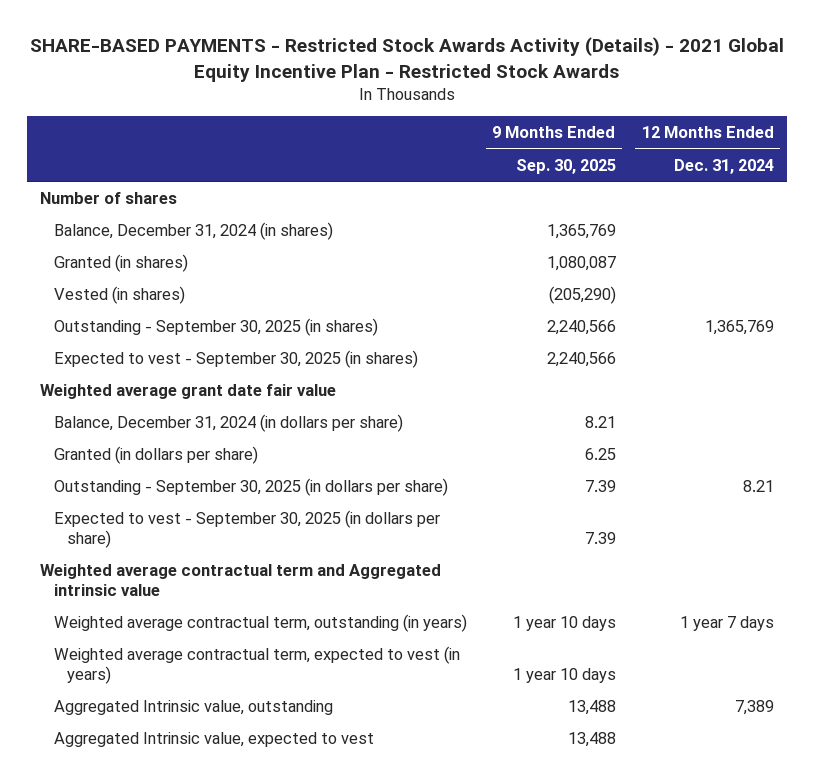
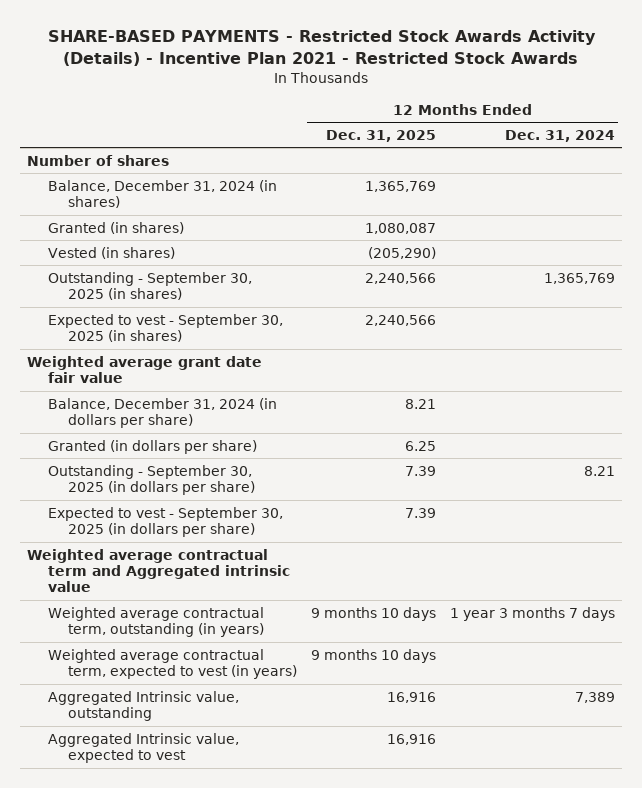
- SHARE-BASED PAYMENTS - Restricted Stock Awards Activity (Details) - 2021 Global Equity Incentive Plan - Restricted Stock Awards
+ SHARE-BASED PAYMENTS - Restricted Stock Awards Activity (Details) - Incentive Plan 2021 - Restricted Stock Awards
- | 9 Months Ended Sep. 30, 2025 | 12 Months Ended Dec. 31, 2024
+ | 12 Months Ended Dec. 31, 2025 | 12 Months Ended Dec. 31, 2024
- Weighted average contractual term, outstanding (in years) | 1 year 10 days | 1 year 7 days
+ Weighted average contractual term, outstanding (in years) | 9 months 10 days | 1 year 3 months 7 days

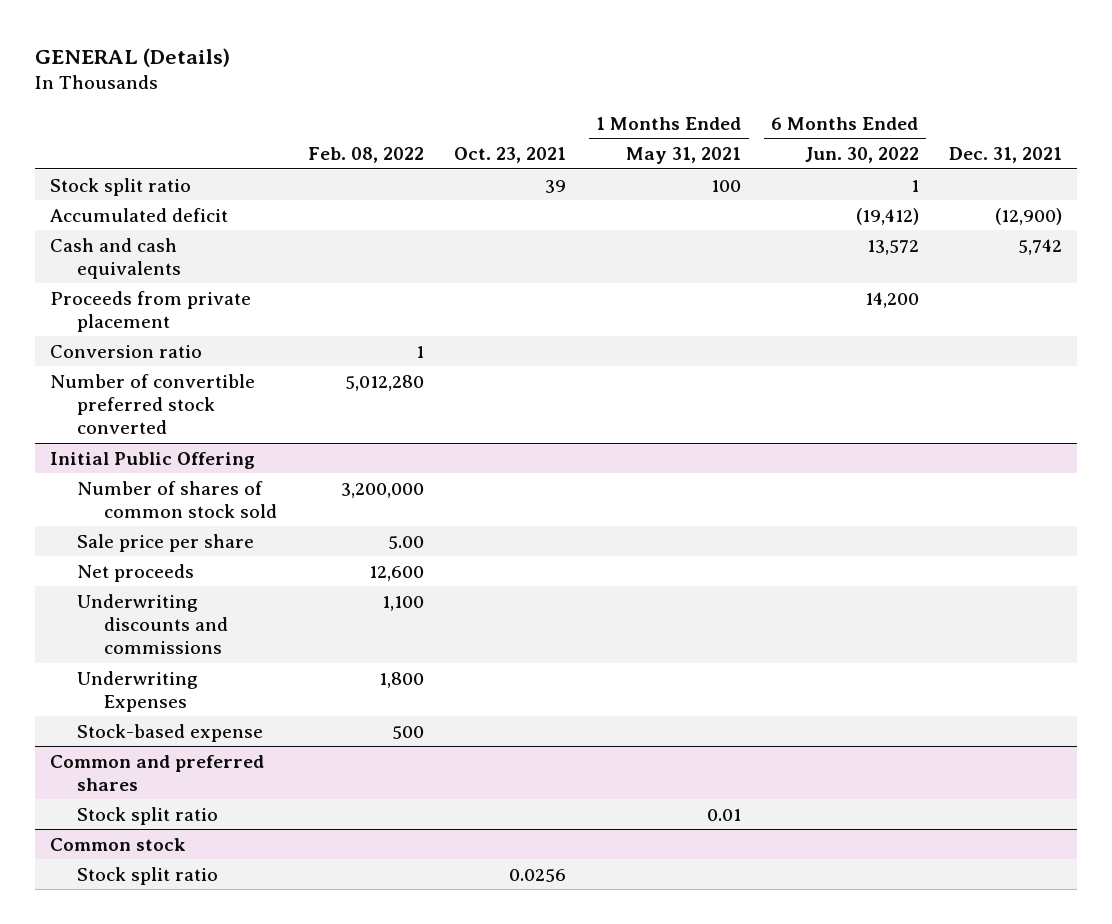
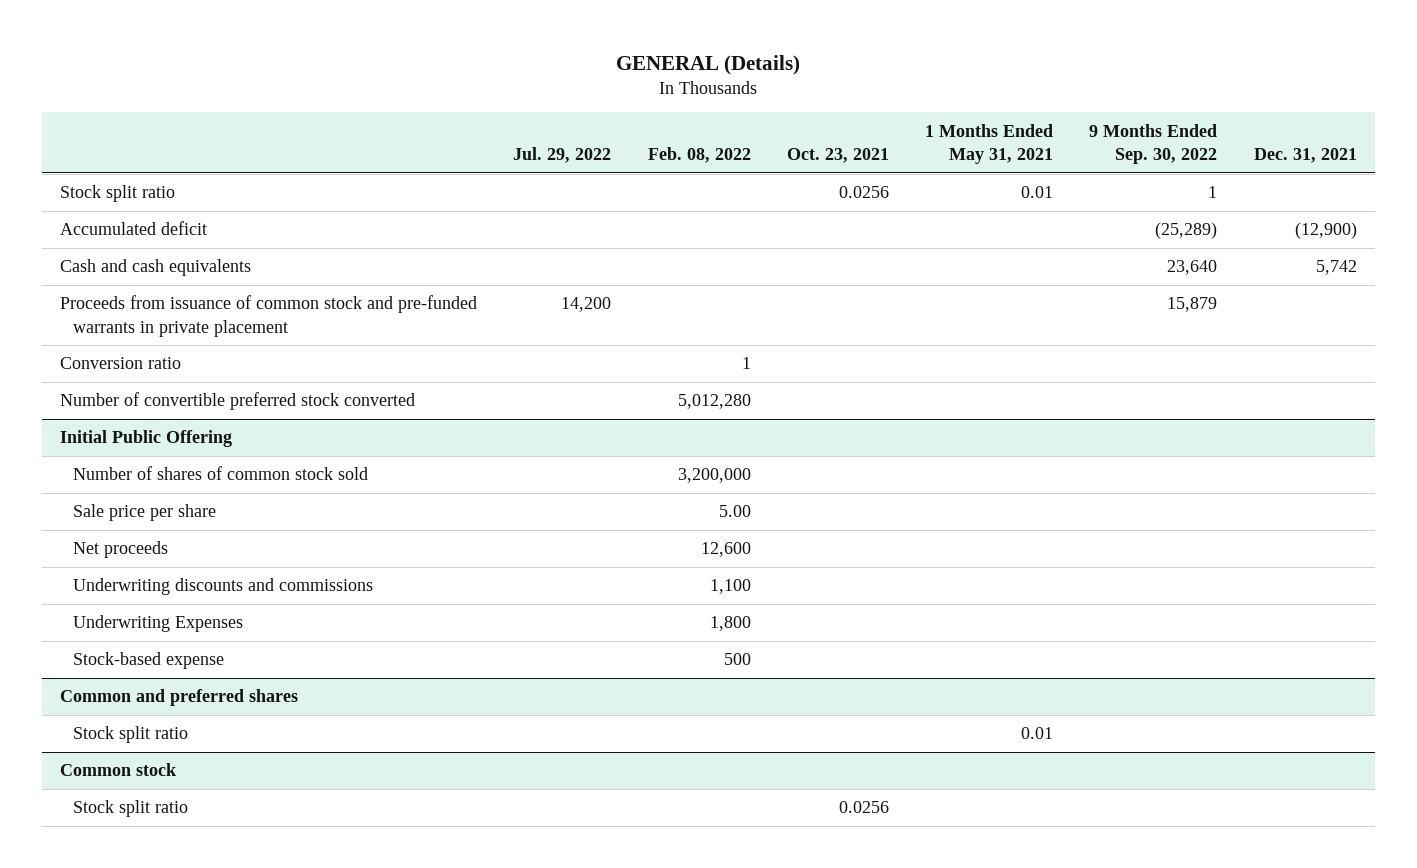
- | Feb. 08, 2022 | Oct. 23, 2021 | 1 Months Ended May 31, 2021 | 6 Months Ended Jun. 30, 2022 | Dec. 31, 2021
+ | Jul. 29, 2022 | Feb. 08, 2022 | Oct. 23, 2021 | 1 Months Ended May 31, 2021 | 9 Months Ended Sep. 30, 2022 | Dec. 31, 2021
- Stock split ratio | | 39 | 100 | 1 |
+ Stock split ratio | | | 0.0256 | 0.01 | 1 |
- Proceeds from private placement | | | | 14,200 |
+ Proceeds from issuance of common stock and pre-funded warrants in private placement | 14,200 | | | | 15,879 |

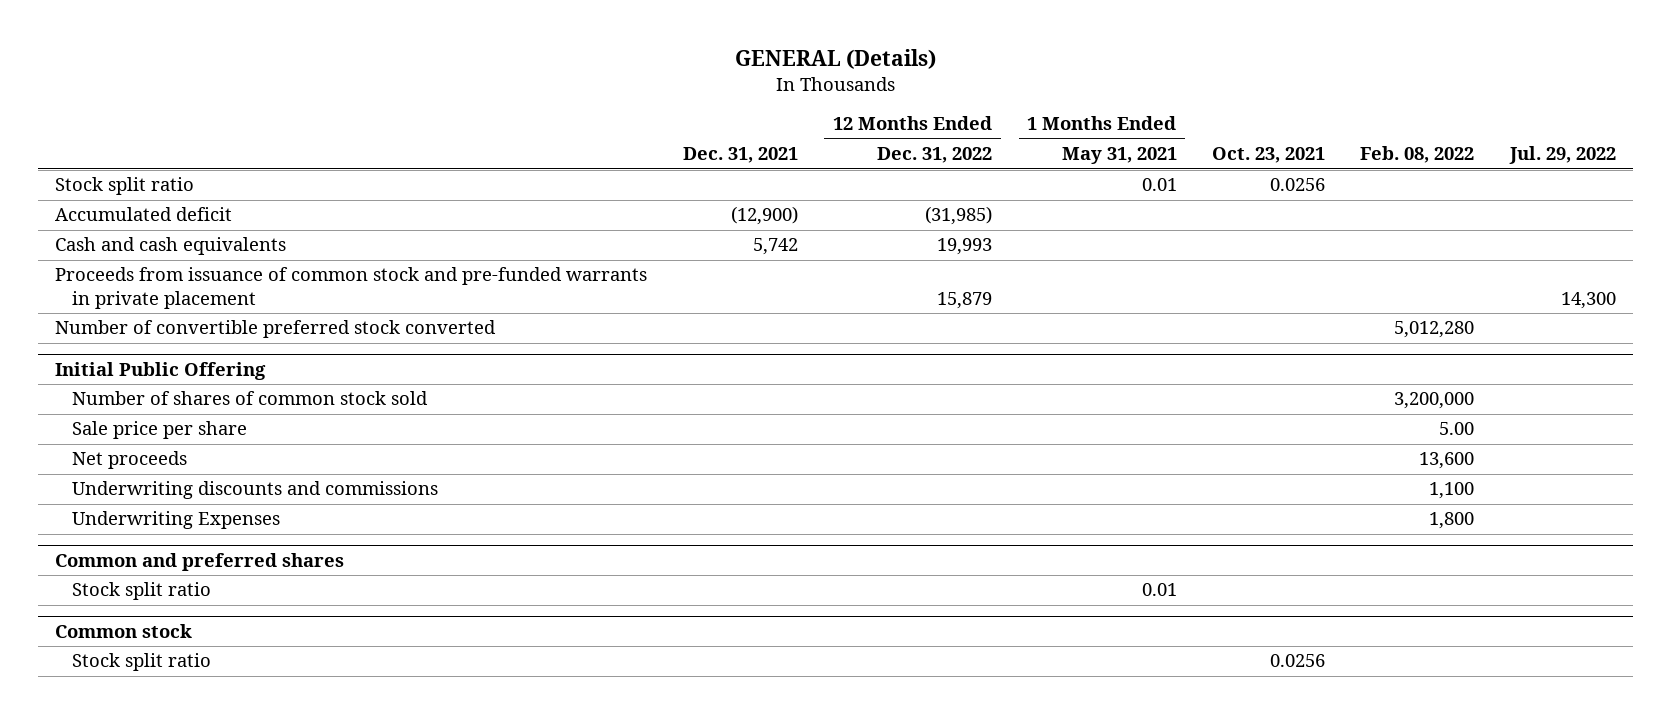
- | Jul. 29, 2022 | Feb. 08, 2022 | Oct. 23, 2021 | 1 Months Ended May 31, 2021 | 9 Months Ended Sep. 30, 2022 | Dec. 31, 2021
+ | Dec. 31, 2021 | 12 Months Ended Dec. 31, 2022 | 1 Months Ended May 31, 2021 | Oct. 23, 2021 | Feb. 08, 2022 | Jul. 29, 2022
- Proceeds from issuance of common stock and pre-funded warrants in private placement | 14,200 | | | | 15,879 |
- Conversion ratio | | 1 | | | |
+ Proceeds from issuance of common stock and pre-funded warrants in private placement | | 15,879 | | | | 14,300
@ Initial Public Offering
- Net proceeds | | 12,600 | | | |
+ Net proceeds | | | | | 13,600 |
- Stock-based expense | | 500 | | | |

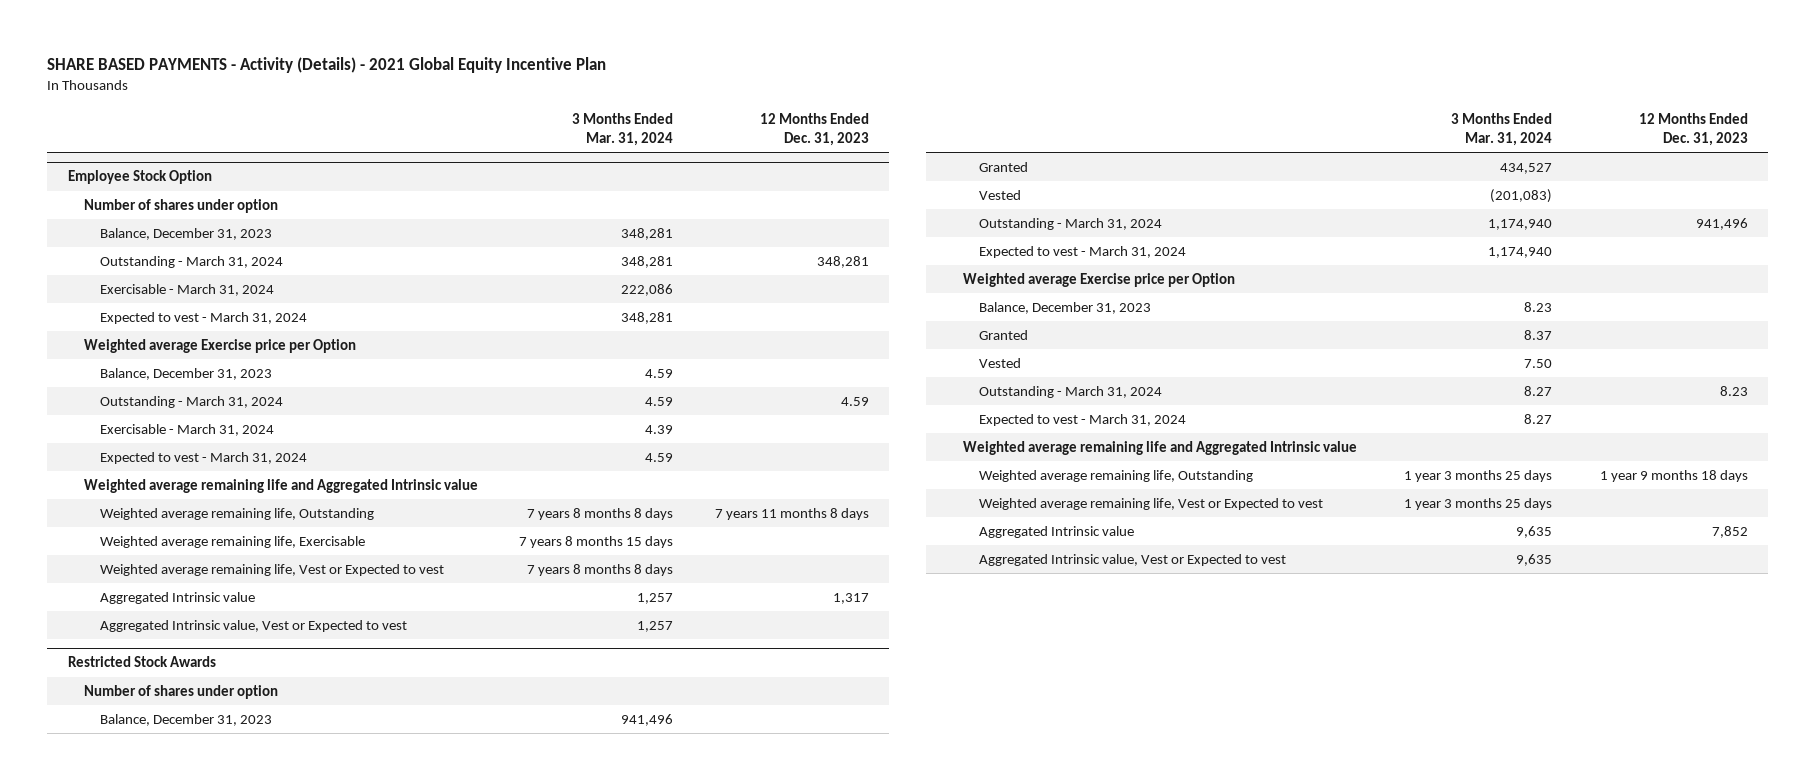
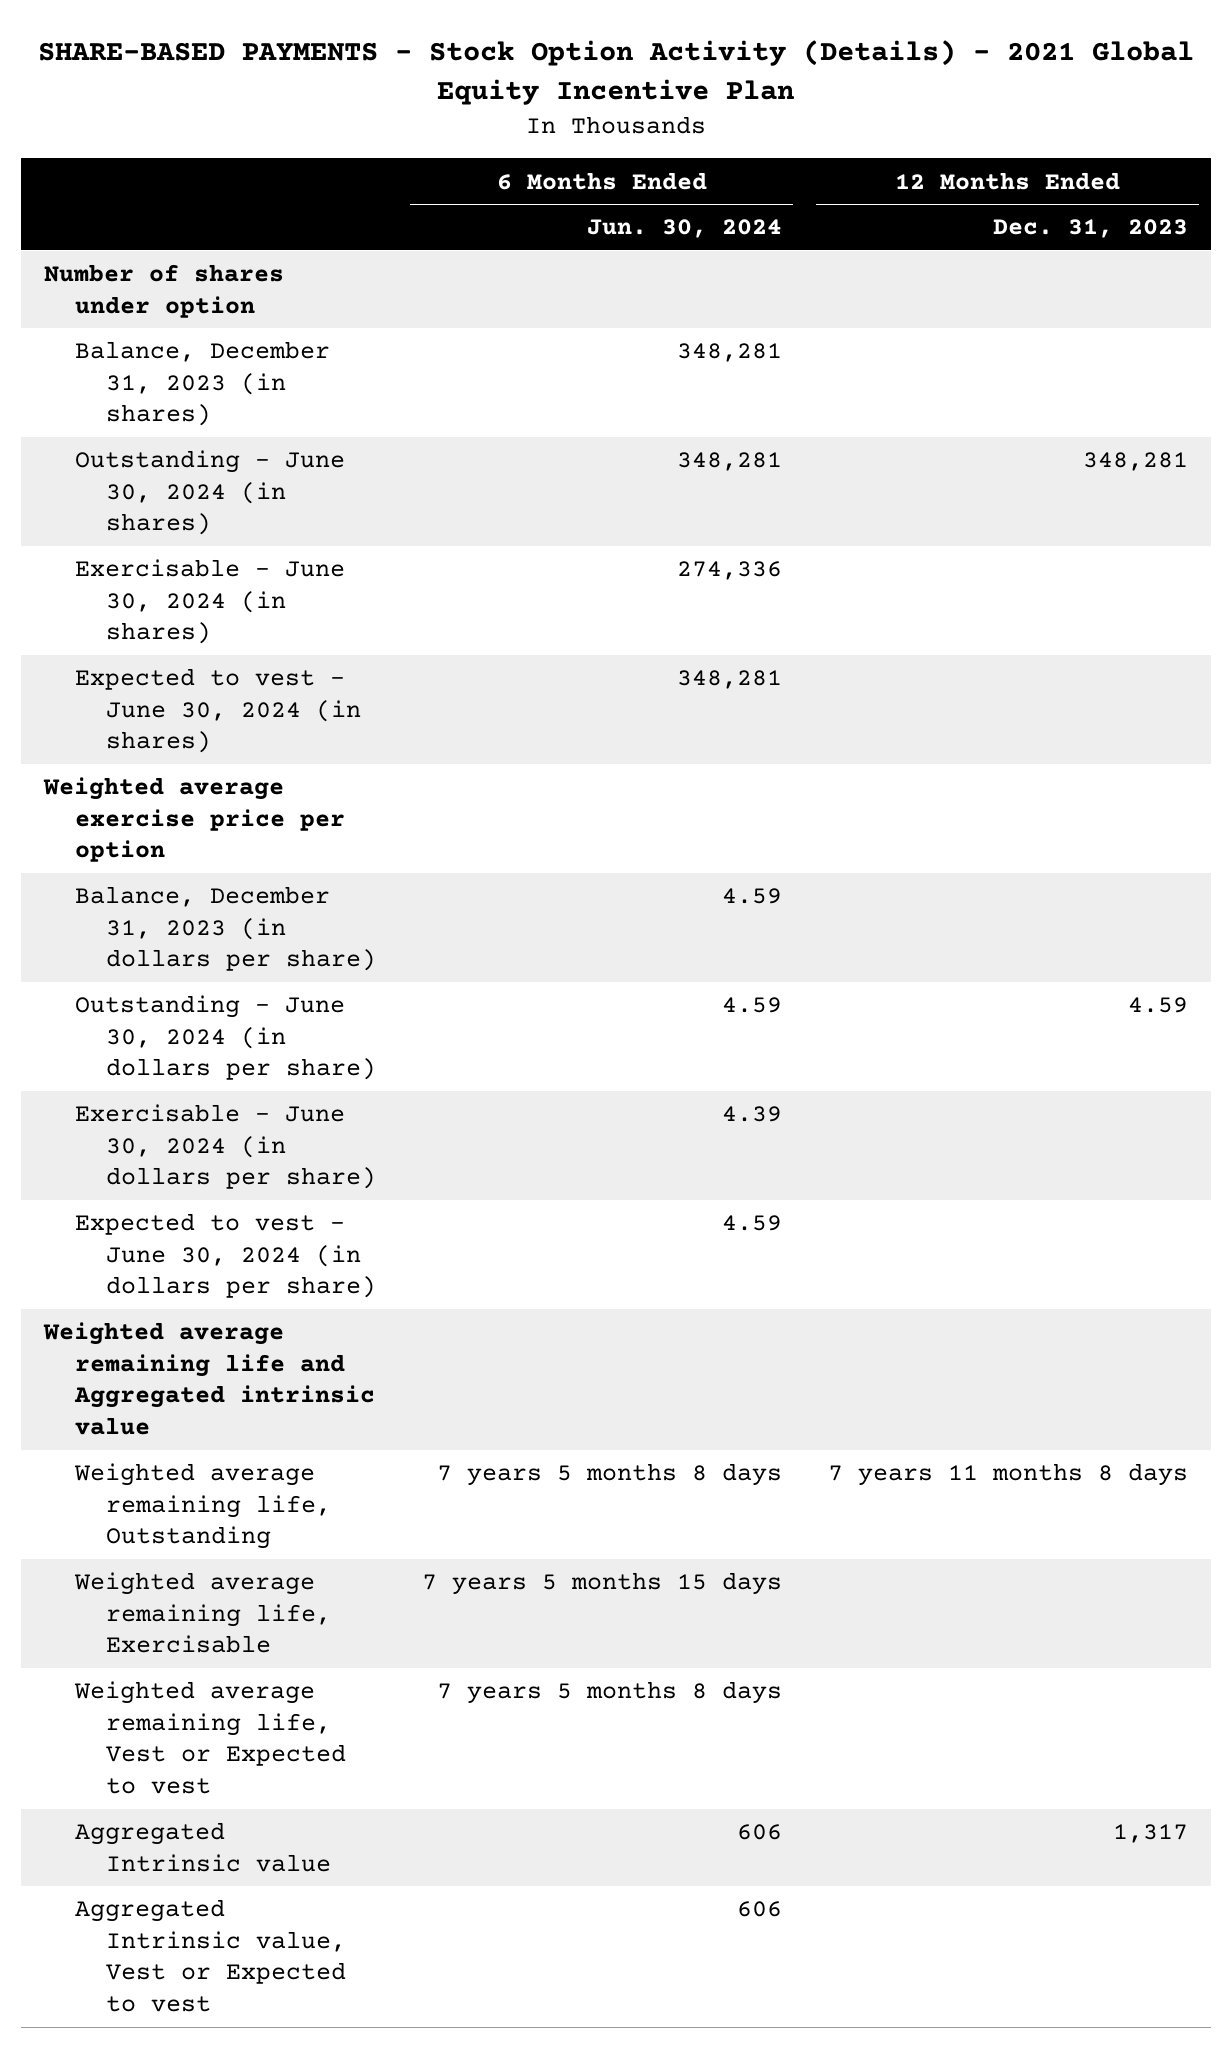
- SHARE BASED PAYMENTS - Activity (Details) - 2021 Global Equity Incentive Plan
+ SHARE-BASED PAYMENTS - Stock Option Activity (Details) - 2021 Global Equity Incentive Plan
- | 3 Months Ended Mar. 31, 2024 | 12 Months Ended Dec. 31, 2023
+ | 6 Months Ended Jun. 30, 2024 | 12 Months Ended Dec. 31, 2023
- Employee Stock Option
- Balance, December 31, 2023 | 348,281 |
- Outstanding - March 31, 2024 | 348,281 | 348,281
- Exercisable - March 31, 2024 | 222,086 |
- Expected to vest - March 31, 2024 | 348,281 |
- Weighted average Exercise price per Option
- Balance, December 31, 2023 | 4.59 |
- Outstanding - March 31, 2024 | 4.59 | 4.59
- Exercisable - March 31, 2024 | 4.39 |
- Expected to vest - March 31, 2024 | 4.59 |
- Weighted average remaining life and Aggregated Intrinsic value
+ Balance, December 31, 2023 (in shares) | 348,281 |
+ Outstanding - June 30, 2024 (in shares) | 348,281 | 348,281
+ Exercisable - June 30, 2024 (in shares) | 274,336 |
+ Expected to vest - June 30, 2024 (in shares) | 348,281 |
+ Weighted average exercise price per option
+ Balance, December 31, 2023 (in dollars per share) | 4.59 |
+ Outstanding - June 30, 2024 (in dollars per share) | 4.59 | 4.59
+ Exercisable - June 30, 2024 (in dollars per share) | 4.39 |
+ Expected to vest - June 30, 2024 (in dollars per share) | 4.59 |
+ Weighted average remaining life and Aggregated intrinsic value
- Restricted Stock Awards
- Number of shares under option
- Balance, December 31, 2023 | 941,496 |
- Granted | 434,527 |
- Vested | (201,083) |
- Outstanding - March 31, 2024 | 1,174,940 | 941,496
- Expected to vest - March 31, 2024 | 1,174,940 |
- Weighted average Exercise price per Option
- Balance, December 31, 2023 | 8.23 |
- Granted | 8.37 |
- Vested | 7.50 |
- Outstanding - March 31, 2024 | 8.27 | 8.23
- Expected to vest - March 31, 2024 | 8.27 |
- Weighted average remaining life and Aggregated Intrinsic value
- Weighted average remaining life, Outstanding | 1 year 3 months 25 days | 1 year 9 months 18 days
- Weighted average remaining life, Vest or Expected to vest | 1 year 3 months 25 days |
- Aggregated Intrinsic value | 9,635 | 7,852
- Aggregated Intrinsic value, Vest or Expected to vest | 9,635 |

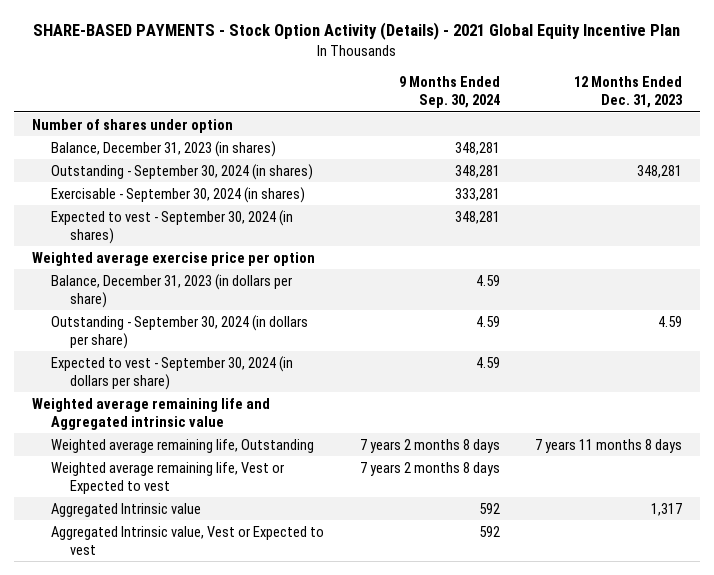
- | 6 Months Ended Jun. 30, 2024 | 12 Months Ended Dec. 31, 2023
+ | 9 Months Ended Sep. 30, 2024 | 12 Months Ended Dec. 31, 2023
- Outstanding - June 30, 2024 (in shares) | 348,281 | 348,281
- Exercisable - June 30, 2024 (in shares) | 274,336 |
- Expected to vest - June 30, 2024 (in shares) | 348,281 |
+ Outstanding - September 30, 2024 (in shares) | 348,281 | 348,281
+ Exercisable - September 30, 2024 (in shares) | 333,281 |
+ Expected to vest - September 30, 2024 (in shares) | 348,281 |
- Outstanding - June 30, 2024 (in dollars per share) | 4.59 | 4.59
- Exercisable - June 30, 2024 (in dollars per share) | 4.39 |
- Expected to vest - June 30, 2024 (in dollars per share) | 4.59 |
+ Outstanding - September 30, 2024 (in dollars per share) | 4.59 | 4.59
+ Expected to vest - September 30, 2024 (in dollars per share) | 4.59 |
- Weighted average remaining life, Exercisable | 7 years 5 months 15 days |

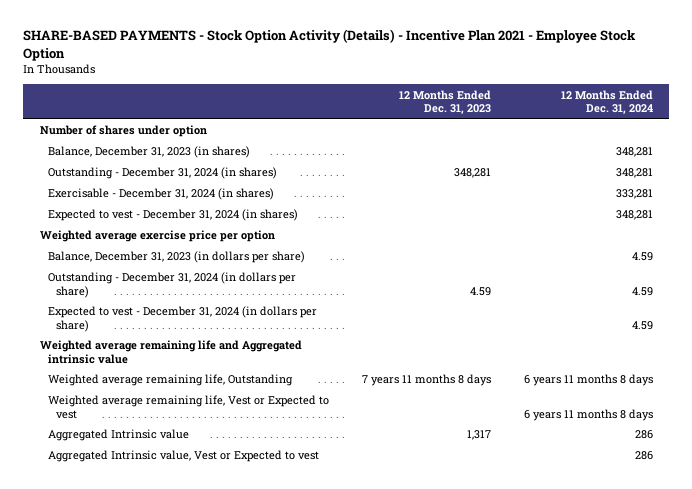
- SHARE-BASED PAYMENTS - Stock Option Activity (Details) - 2021 Global Equity Incentive Plan
+ SHARE-BASED PAYMENTS - Stock Option Activity (Details) - Incentive Plan 2021 - Employee Stock Option
- | 9 Months Ended Sep. 30, 2024 | 12 Months Ended Dec. 31, 2023
+ | 12 Months Ended Dec. 31, 2023 | 12 Months Ended Dec. 31, 2024
- Outstanding - September 30, 2024 (in shares) | 348,281 | 348,281
- Exercisable - September 30, 2024 (in shares) | 333,281 |
- Expected to vest - September 30, 2024 (in shares) | 348,281 |
+ Outstanding - December 31, 2024 (in shares) | 348,281 | 348,281
+ Exercisable - December 31, 2024 (in shares) | | 333,281
+ Expected to vest - December 31, 2024 (in shares) | | 348,281
- Outstanding - September 30, 2024 (in dollars per share) | 4.59 | 4.59
- Expected to vest - September 30, 2024 (in dollars per share) | 4.59 |
+ Outstanding - December 31, 2024 (in dollars per share) | 4.59 | 4.59
+ Expected to vest - December 31, 2024 (in dollars per share) | | 4.59

